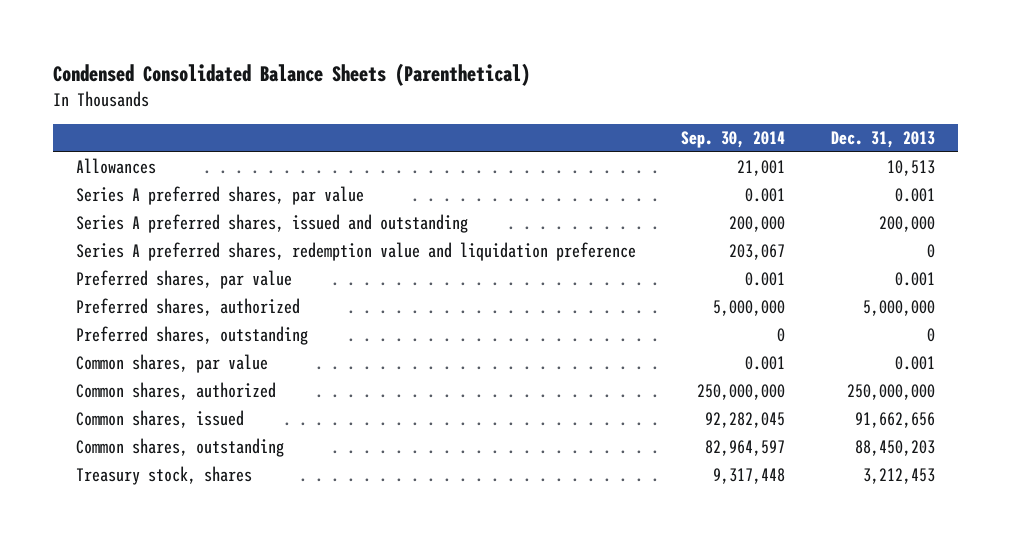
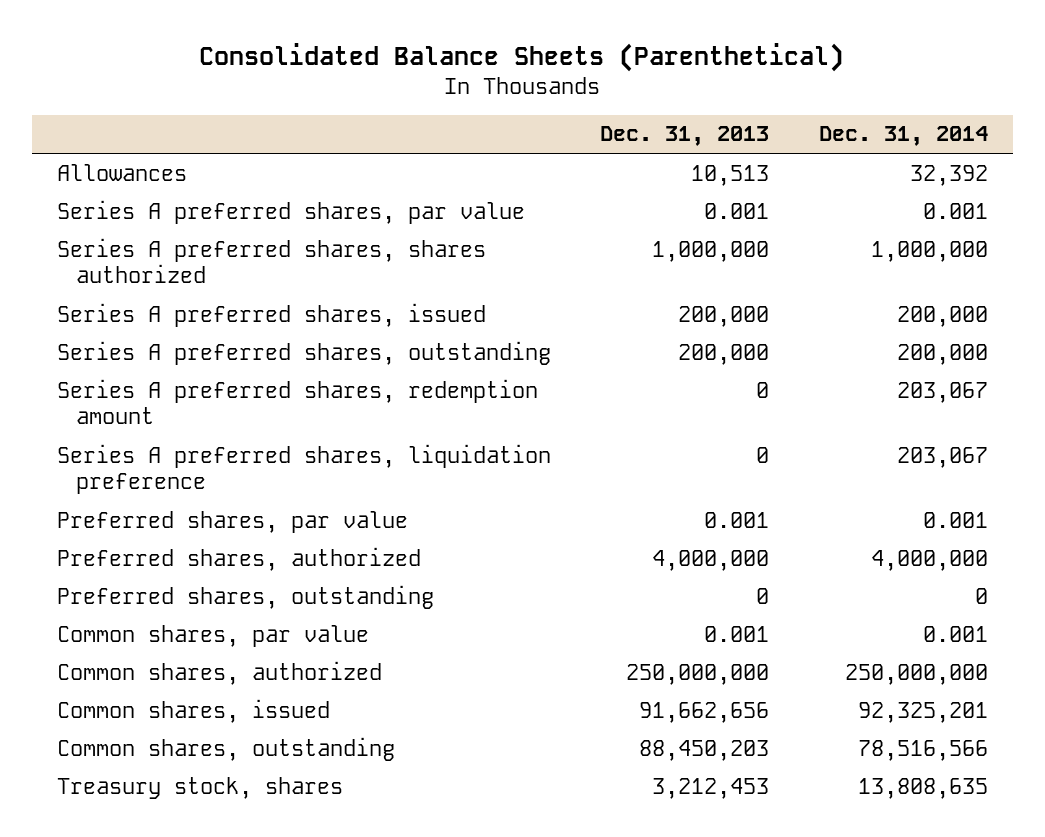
- Condensed Consolidated Balance Sheets (Parenthetical)
+ Consolidated Balance Sheets (Parenthetical)
- | Sep. 30, 2014 | Dec. 31, 2013
+ | Dec. 31, 2013 | Dec. 31, 2014
- Series A preferred shares, issued and outstanding | 200,000 | 200,000
- Series A preferred shares, redemption value and liquidation preference | 203,067 | 0
+ Series A preferred shares, shares authorized | 1,000,000 | 1,000,000
+ Series A preferred shares, issued | 200,000 | 200,000
+ Series A preferred shares, outstanding | 200,000 | 200,000
+ Series A preferred shares, redemption amount | 0 | 203,067
+ Series A preferred shares, liquidation preference | 0 | 203,067
- Preferred shares, authorized | 5,000,000 | 5,000,000
+ Preferred shares, authorized | 4,000,000 | 4,000,000

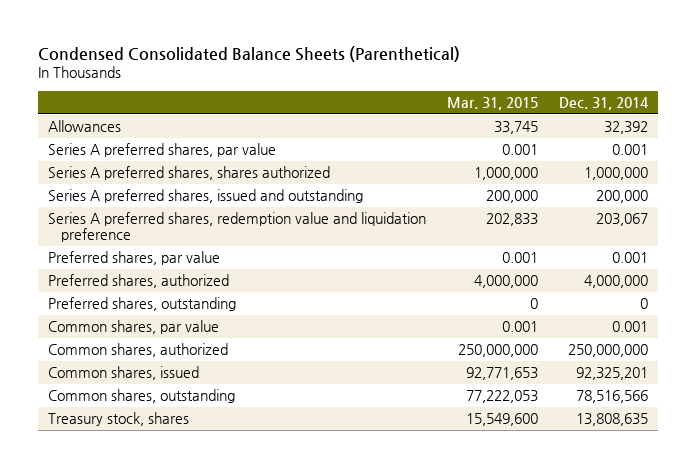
- Consolidated Balance Sheets (Parenthetical)
+ Condensed Consolidated Balance Sheets (Parenthetical)
- | Dec. 31, 2013 | Dec. 31, 2014
+ | Mar. 31, 2015 | Dec. 31, 2014
- Series A preferred shares, issued | 200,000 | 200,000
- Series A preferred shares, outstanding | 200,000 | 200,000
- Series A preferred shares, redemption amount | 0 | 203,067
- Series A preferred shares, liquidation preference | 0 | 203,067
+ Series A preferred shares, issued and outstanding | 200,000 | 200,000
+ Series A preferred shares, redemption value and liquidation preference | 202,833 | 203,067

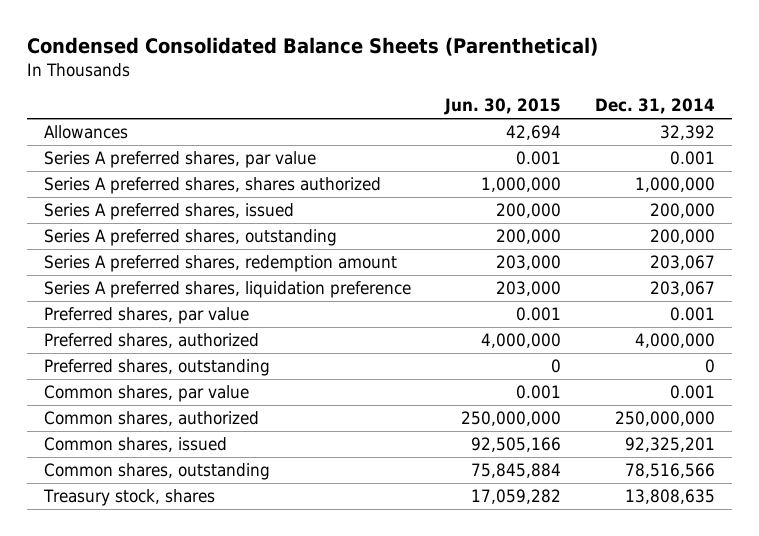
- | Mar. 31, 2015 | Dec. 31, 2014
+ | Jun. 30, 2015 | Dec. 31, 2014
- Series A preferred shares, issued and outstanding | 200,000 | 200,000
- Series A preferred shares, redemption value and liquidation preference | 202,833 | 203,067
+ Series A preferred shares, issued | 200,000 | 200,000
+ Series A preferred shares, outstanding | 200,000 | 200,000
+ Series A preferred shares, redemption amount | 203,000 | 203,067
+ Series A preferred shares, liquidation preference | 203,000 | 203,067

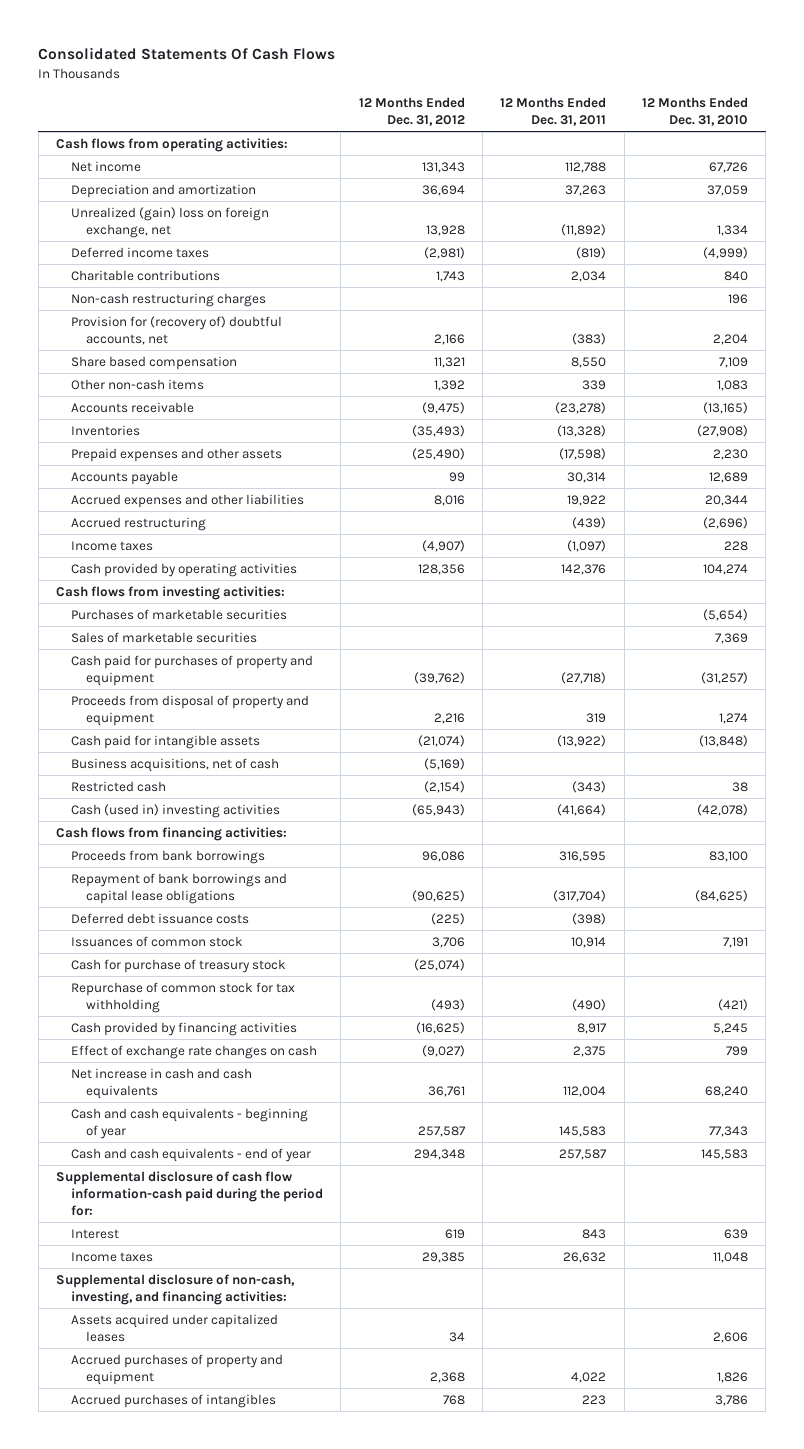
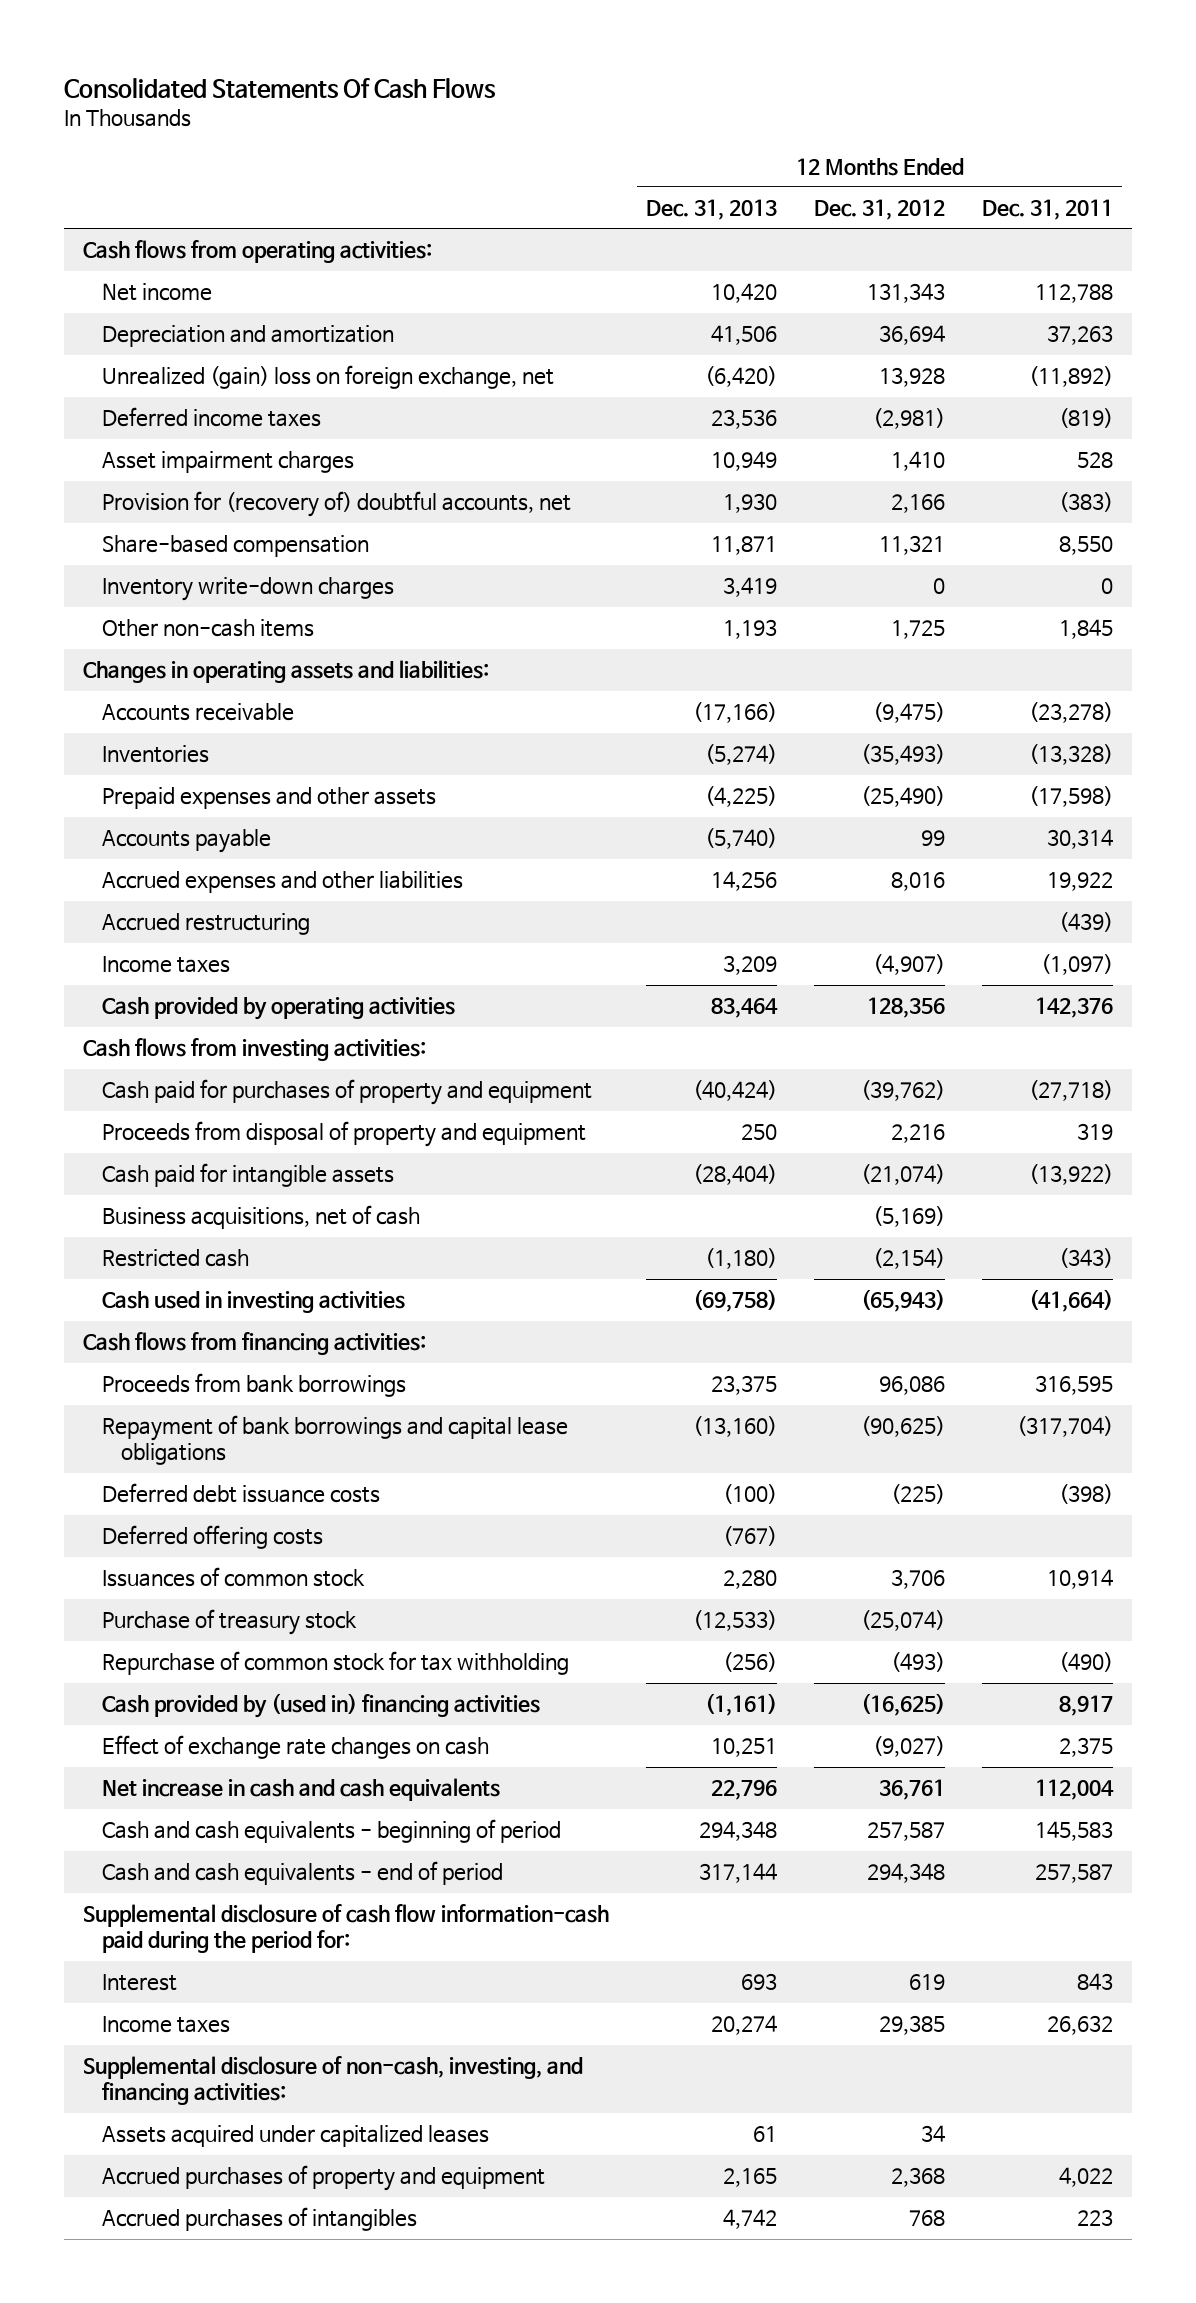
- | 12 Months Ended Dec. 31, 2012 | 12 Months Ended Dec. 31, 2011 | 12 Months Ended Dec. 31, 2010
+ | 12 Months Ended Dec. 31, 2013 | 12 Months Ended Dec. 31, 2012 | 12 Months Ended Dec. 31, 2011
- Charitable contributions | 1,743 | 2,034 | 840
- Non-cash restructuring charges | | | 196
+ Asset impairment charges | 10,949 | 1,410 | 528
- Share based compensation | 11,321 | 8,550 | 7,109
- Other non-cash items | 1,392 | 339 | 1,083
+ Share-based compensation | 11,871 | 11,321 | 8,550
+ Inventory write-down charges | 3,419 | 0 | 0
+ Other non-cash items | 1,193 | 1,725 | 1,845
+ Changes in operating assets and liabilities:
- Purchases of marketable securities | | | (5,654)
- Sales of marketable securities | | | 7,369
- Cash (used in) investing activities | (65,943) | (41,664) | (42,078)
+ Cash used in investing activities | (69,758) | (65,943) | (41,664)
+ Deferred offering costs | (767) | |
- Cash for purchase of treasury stock | (25,074) | |
+ Purchase of treasury stock | (12,533) | (25,074) |
- Cash provided by financing activities | (16,625) | 8,917 | 5,245
+ Cash provided by (used in) financing activities | (1,161) | (16,625) | 8,917
- Cash and cash equivalents - beginning of year | 257,587 | 145,583 | 77,343
- Cash and cash equivalents - end of year | 294,348 | 257,587 | 145,583
+ Cash and cash equivalents - beginning of period | 294,348 | 257,587 | 145,583
+ Cash and cash equivalents - end of period | 317,144 | 294,348 | 257,587

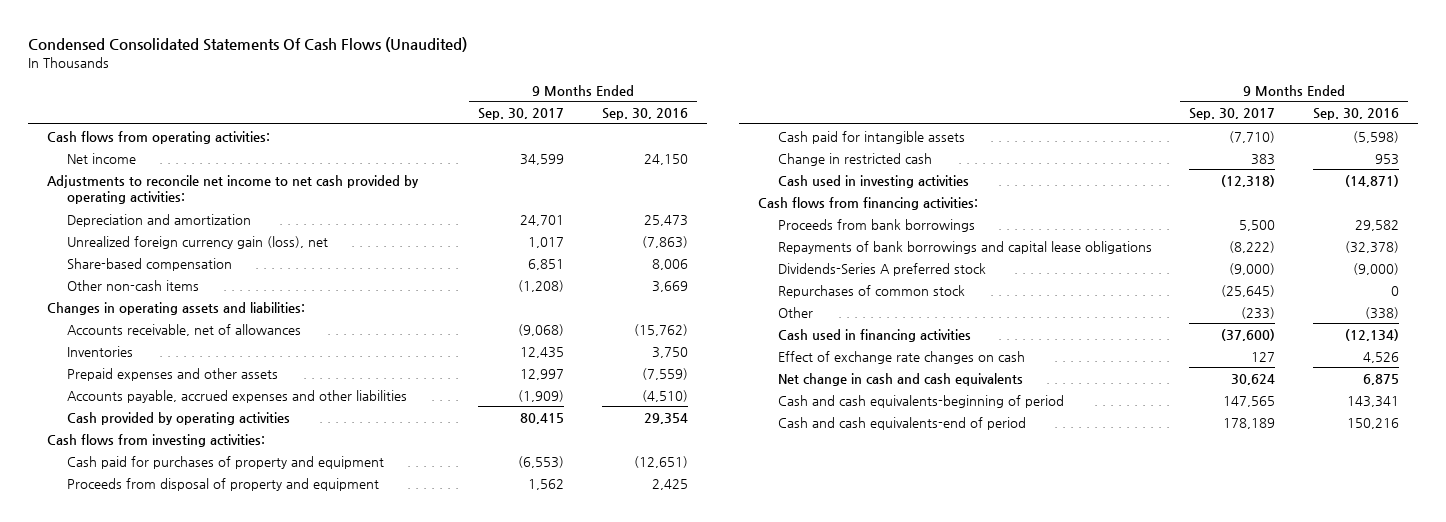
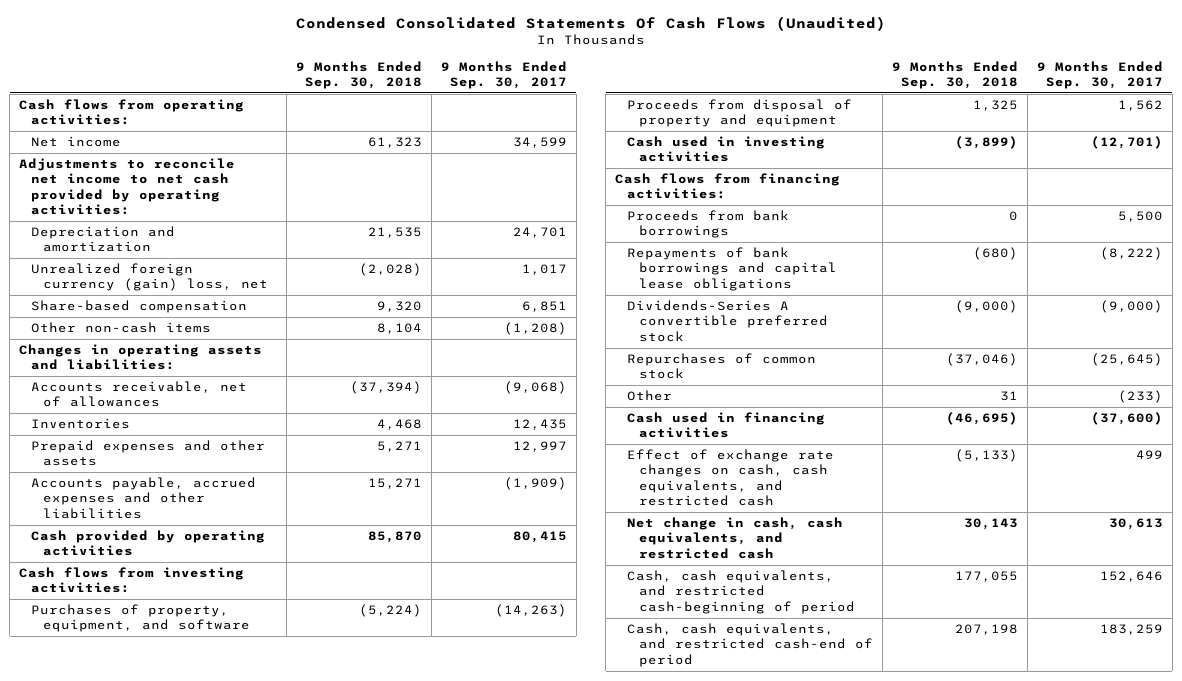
- | 9 Months Ended Sep. 30, 2017 | 9 Months Ended Sep. 30, 2016
+ | 9 Months Ended Sep. 30, 2018 | 9 Months Ended Sep. 30, 2017
- Unrealized foreign currency gain (loss), net | 1,017 | (7,863)
+ Unrealized foreign currency (gain) loss, net | (2,028) | 1,017
- Cash paid for purchases of property and equipment | (6,553) | (12,651)
+ Purchases of property, equipment, and software | (5,224) | (14,263)
- Cash paid for intangible assets | (7,710) | (5,598)
- Change in restricted cash | 383 | 953
- Cash used in investing activities | (12,318) | (14,871)
+ Cash used in investing activities | (3,899) | (12,701)
- Dividends-Series A preferred stock | (9,000) | (9,000)
+ Dividends-Series A convertible preferred stock | (9,000) | (9,000)
- Effect of exchange rate changes on cash | 127 | 4,526
- Net change in cash and cash equivalents | 30,624 | 6,875
- Cash and cash equivalents-beginning of period | 147,565 | 143,341
- Cash and cash equivalents-end of period | 178,189 | 150,216
+ Effect of exchange rate changes on cash, cash equivalents, and restricted cash | (5,133) | 499
+ Net change in cash, cash equivalents, and restricted cash | 30,143 | 30,613
+ Cash, cash equivalents, and restricted cash-beginning of period | 177,055 | 152,646
+ Cash, cash equivalents, and restricted cash-end of period | 207,198 | 183,259

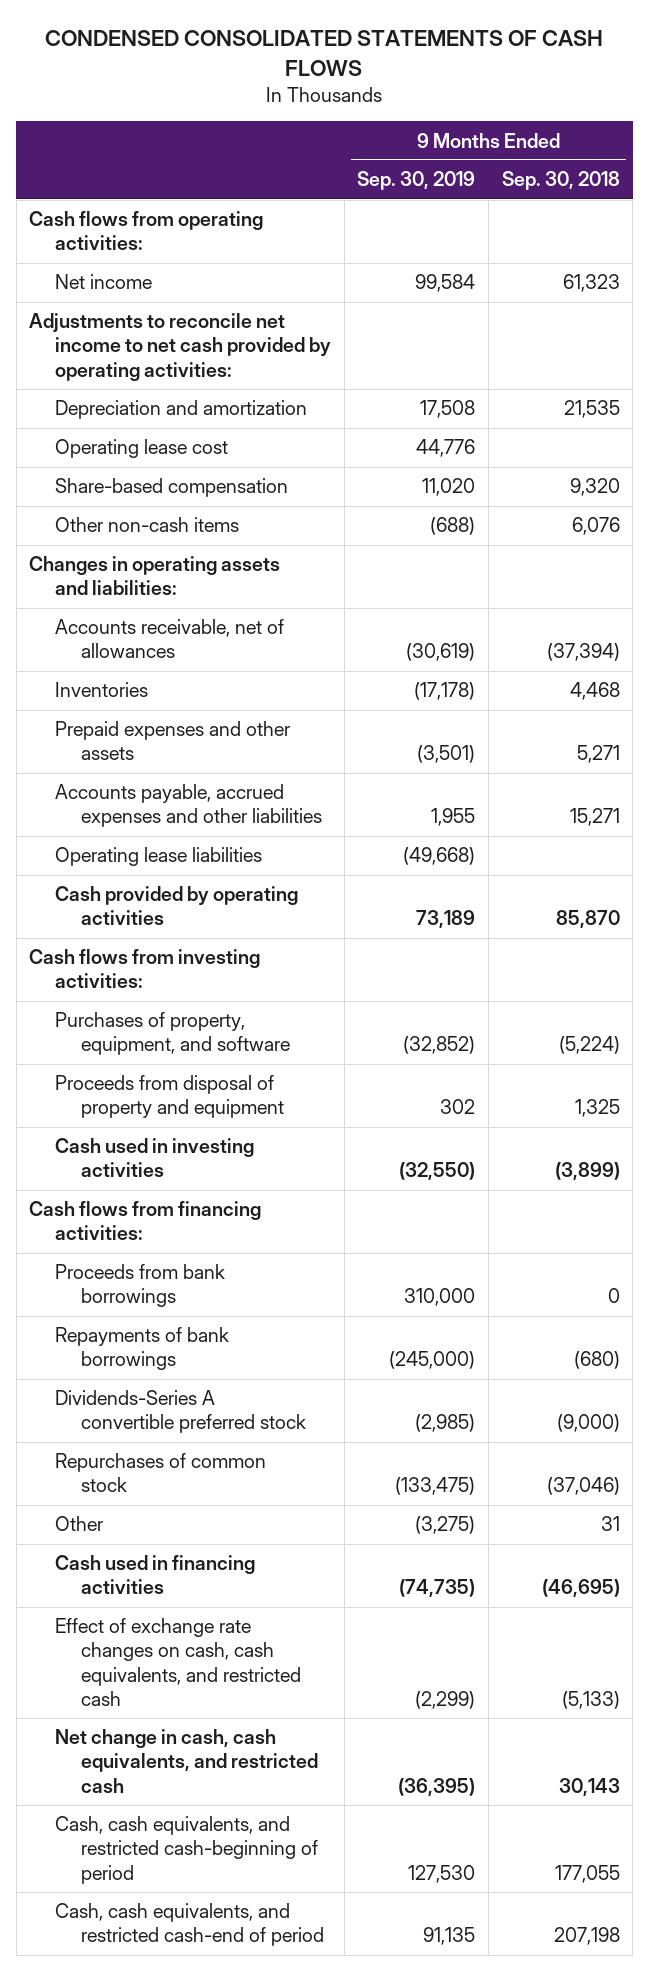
- Condensed Consolidated Statements Of Cash Flows (Unaudited)
+ CONDENSED CONSOLIDATED STATEMENTS OF CASH FLOWS
- | 9 Months Ended Sep. 30, 2018 | 9 Months Ended Sep. 30, 2017
+ | 9 Months Ended Sep. 30, 2019 | 9 Months Ended Sep. 30, 2018
- Unrealized foreign currency (gain) loss, net | (2,028) | 1,017
+ Operating lease cost | 44,776 |
- Other non-cash items | 8,104 | (1,208)
+ Other non-cash items | (688) | 6,076
+ Operating lease liabilities | (49,668) |
- Repayments of bank borrowings and capital lease obligations | (680) | (8,222)
+ Repayments of bank borrowings | (245,000) | (680)

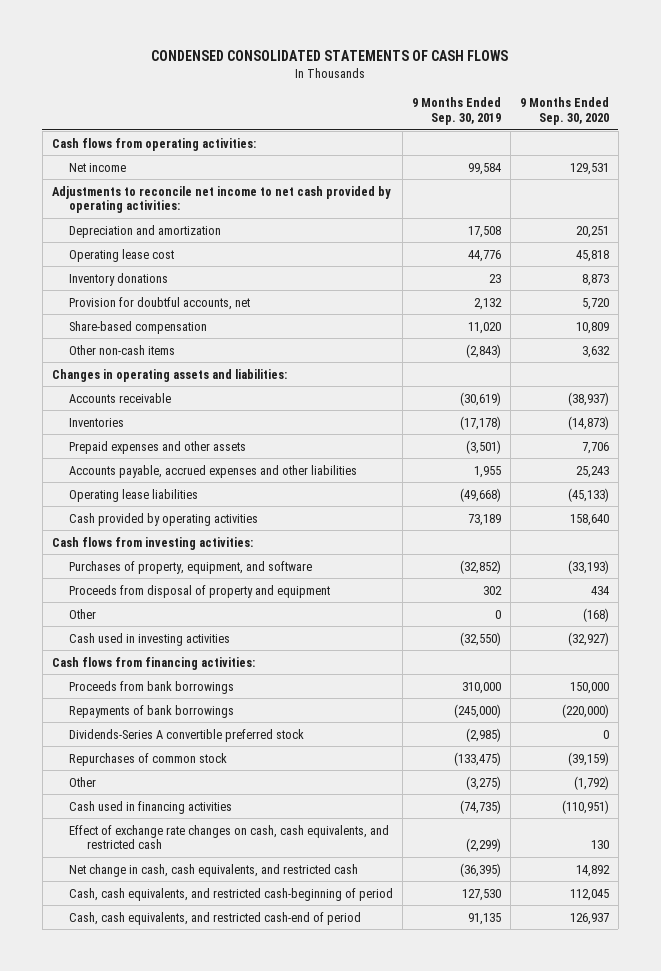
- | 9 Months Ended Sep. 30, 2019 | 9 Months Ended Sep. 30, 2018
+ | 9 Months Ended Sep. 30, 2019 | 9 Months Ended Sep. 30, 2020
+ Inventory donations | 23 | 8,873
+ Provision for doubtful accounts, net | 2,132 | 5,720
- Other non-cash items | (688) | 6,076
+ Other non-cash items | (2,843) | 3,632
- Accounts receivable, net of allowances | (30,619) | (37,394)
+ Accounts receivable | (30,619) | (38,937)
+ Other | 0 | (168)

